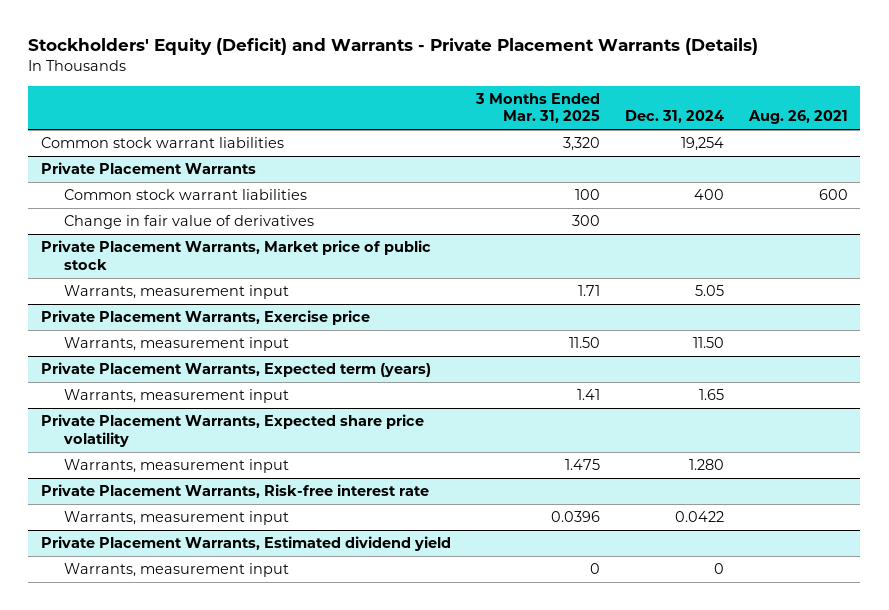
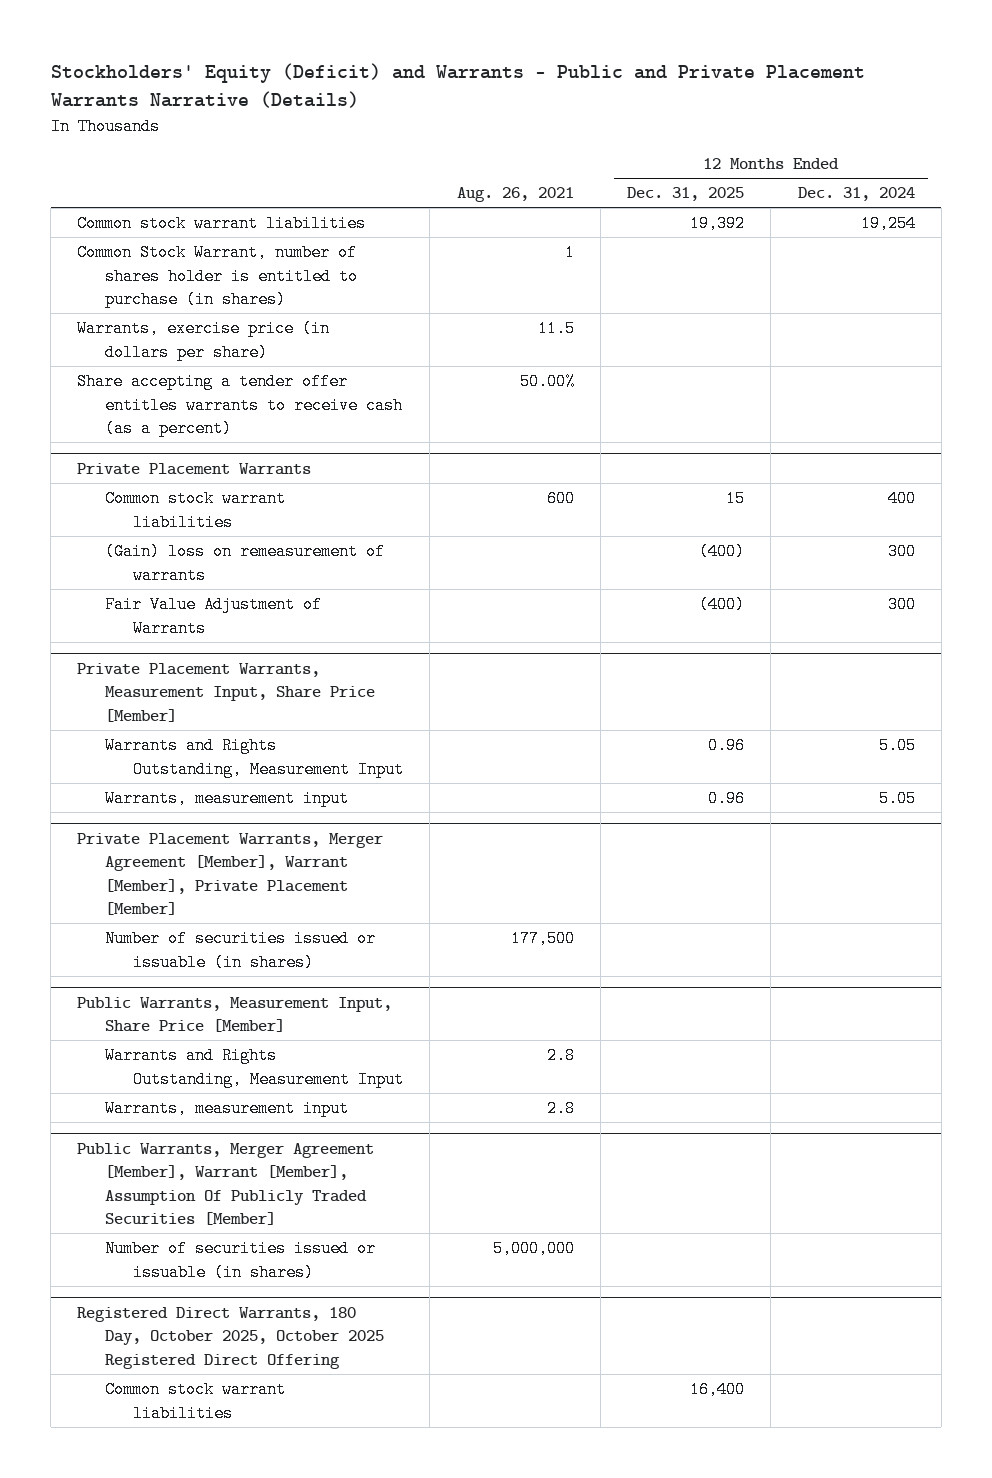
- Stockholders' Equity (Deficit) and Warrants - Private Placement Warrants (Details)
+ Stockholders' Equity (Deficit) and Warrants - Public and Private Placement Warrants Narrative (Details)
- | 3 Months Ended Mar. 31, 2025 | Dec. 31, 2024 | Aug. 26, 2021
+ | Aug. 26, 2021 | 12 Months Ended Dec. 31, 2025 | 12 Months Ended Dec. 31, 2024
+ Common Stock Warrant, number of shares holder is entitled to purchase (in shares) | 1 | |
+ Warrants, exercise price (in dollars per share) | 11.5 | |
+ Share accepting a tender offer entitles warrants to receive cash (as a percent) | 50.00% | |
@ Private Placement Warrants
- Change in fair value of derivatives | 300 | |
- Private Placement Warrants, Market price of public stock
- Warrants, measurement input | 1.71 | 5.05 |
- Private Placement Warrants, Exercise price
- Warrants, measurement input | 11.50 | 11.50 |
- Private Placement Warrants, Expected term (years)
- Warrants, measurement input | 1.41 | 1.65 |
- Private Placement Warrants, Expected share price volatility
@ Private Placement Warrants
+ (Gain) loss on remeasurement of warrants | | (400) | 300
+ Fair Value Adjustment of Warrants | | (400) | 300
+ Private Placement Warrants, Measurement Input, Share Price [Member]
+ Warrants and Rights Outstanding, Measurement Input | | 0.96 | 5.05
- Private Placement Warrants, Risk-free interest rate
- Warrants, measurement input | 0.0396 | 0.0422 |
- Private Placement Warrants, Estimated dividend yield
- Warrants, measurement input | 0 | 0 |
+ Private Placement Warrants, Merger Agreement [Member], Warrant [Member], Private Placement [Member]
+ Number of securities issued or issuable (in shares) | 177,500 | |
+ Public Warrants, Measurement Input, Share Price [Member]
+ Warrants and Rights Outstanding, Measurement Input | 2.8 | |
+ Warrants, measurement input | 2.8 | |
+ Public Warrants, Merger Agreement [Member], Warrant [Member], Assumption Of Publicly Traded Securities [Member]
+ Number of securities issued or issuable (in shares) | 5,000,000 | |
+ Registered Direct Warrants, 180 Day, October 2025, October 2025 Registered Direct Offering
+ Common stock warrant liabilities | | 16,400 |

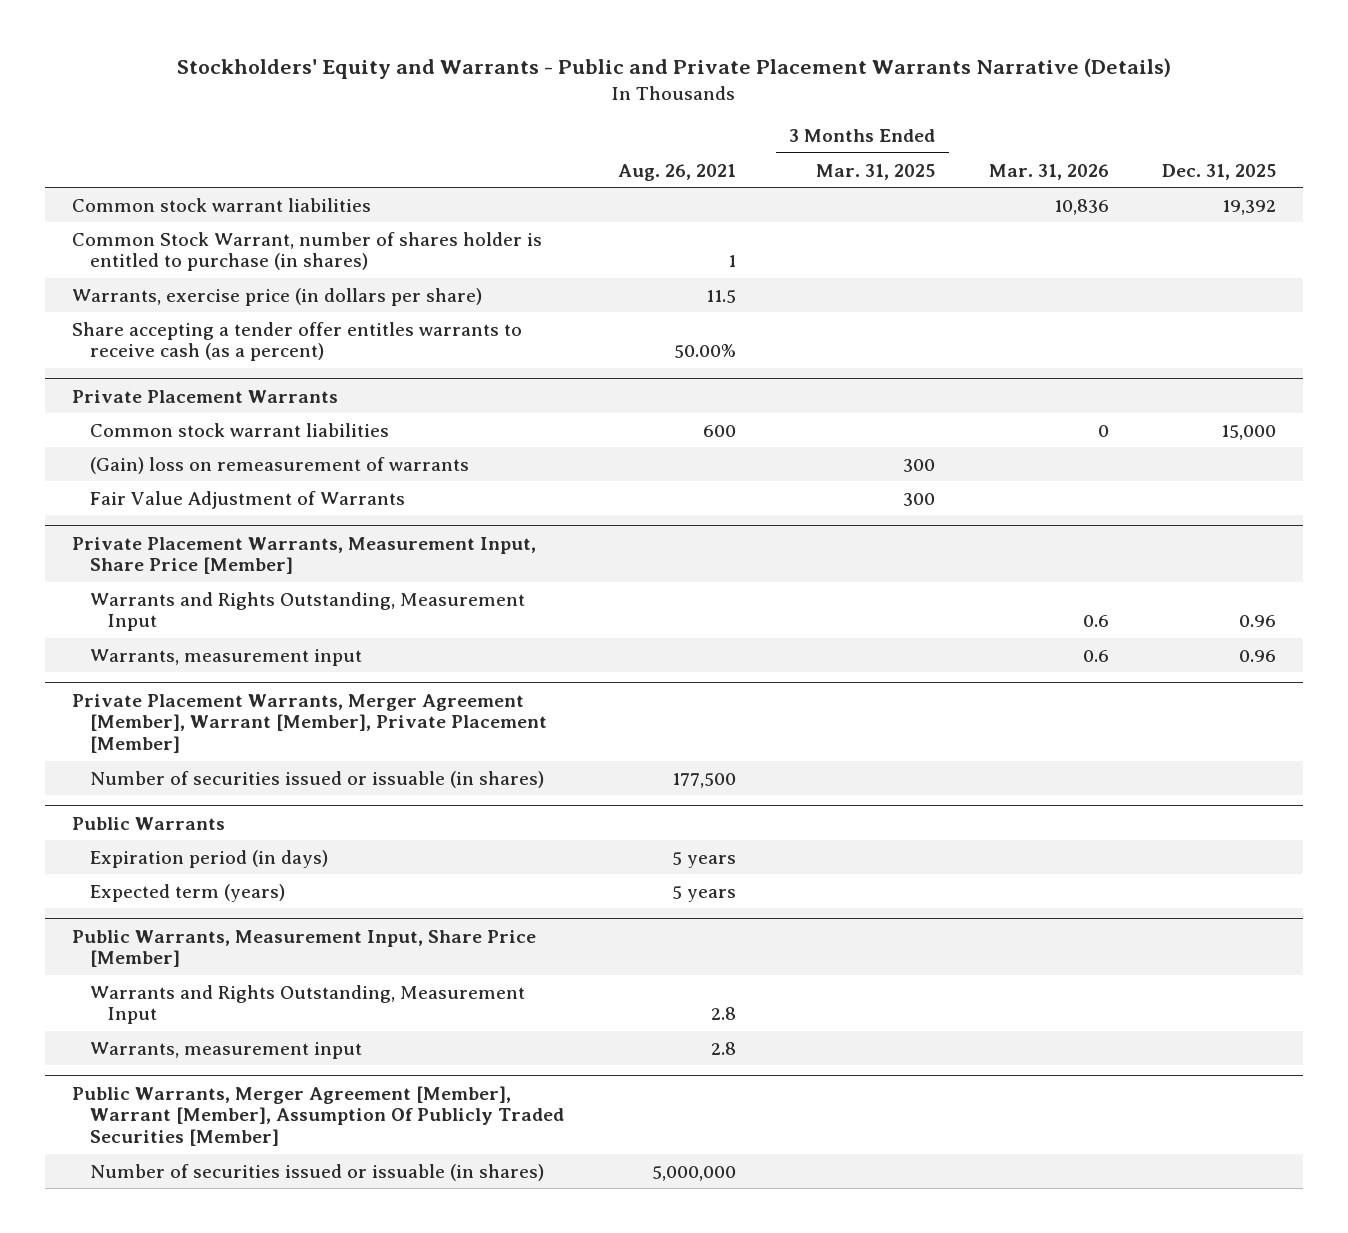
- Stockholders' Equity (Deficit) and Warrants - Public and Private Placement Warrants Narrative (Details)
+ Stockholders' Equity and Warrants - Public and Private Placement Warrants Narrative (Details)
- | Aug. 26, 2021 | 12 Months Ended Dec. 31, 2025 | 12 Months Ended Dec. 31, 2024
+ | Aug. 26, 2021 | 3 Months Ended Mar. 31, 2025 | Mar. 31, 2026 | Dec. 31, 2025
+ Public Warrants
+ Expiration period (in days) | 5 years | | |
+ Expected term (years) | 5 years | | |
- Registered Direct Warrants, 180 Day, October 2025, October 2025 Registered Direct Offering
- Common stock warrant liabilities | | 16,400 |

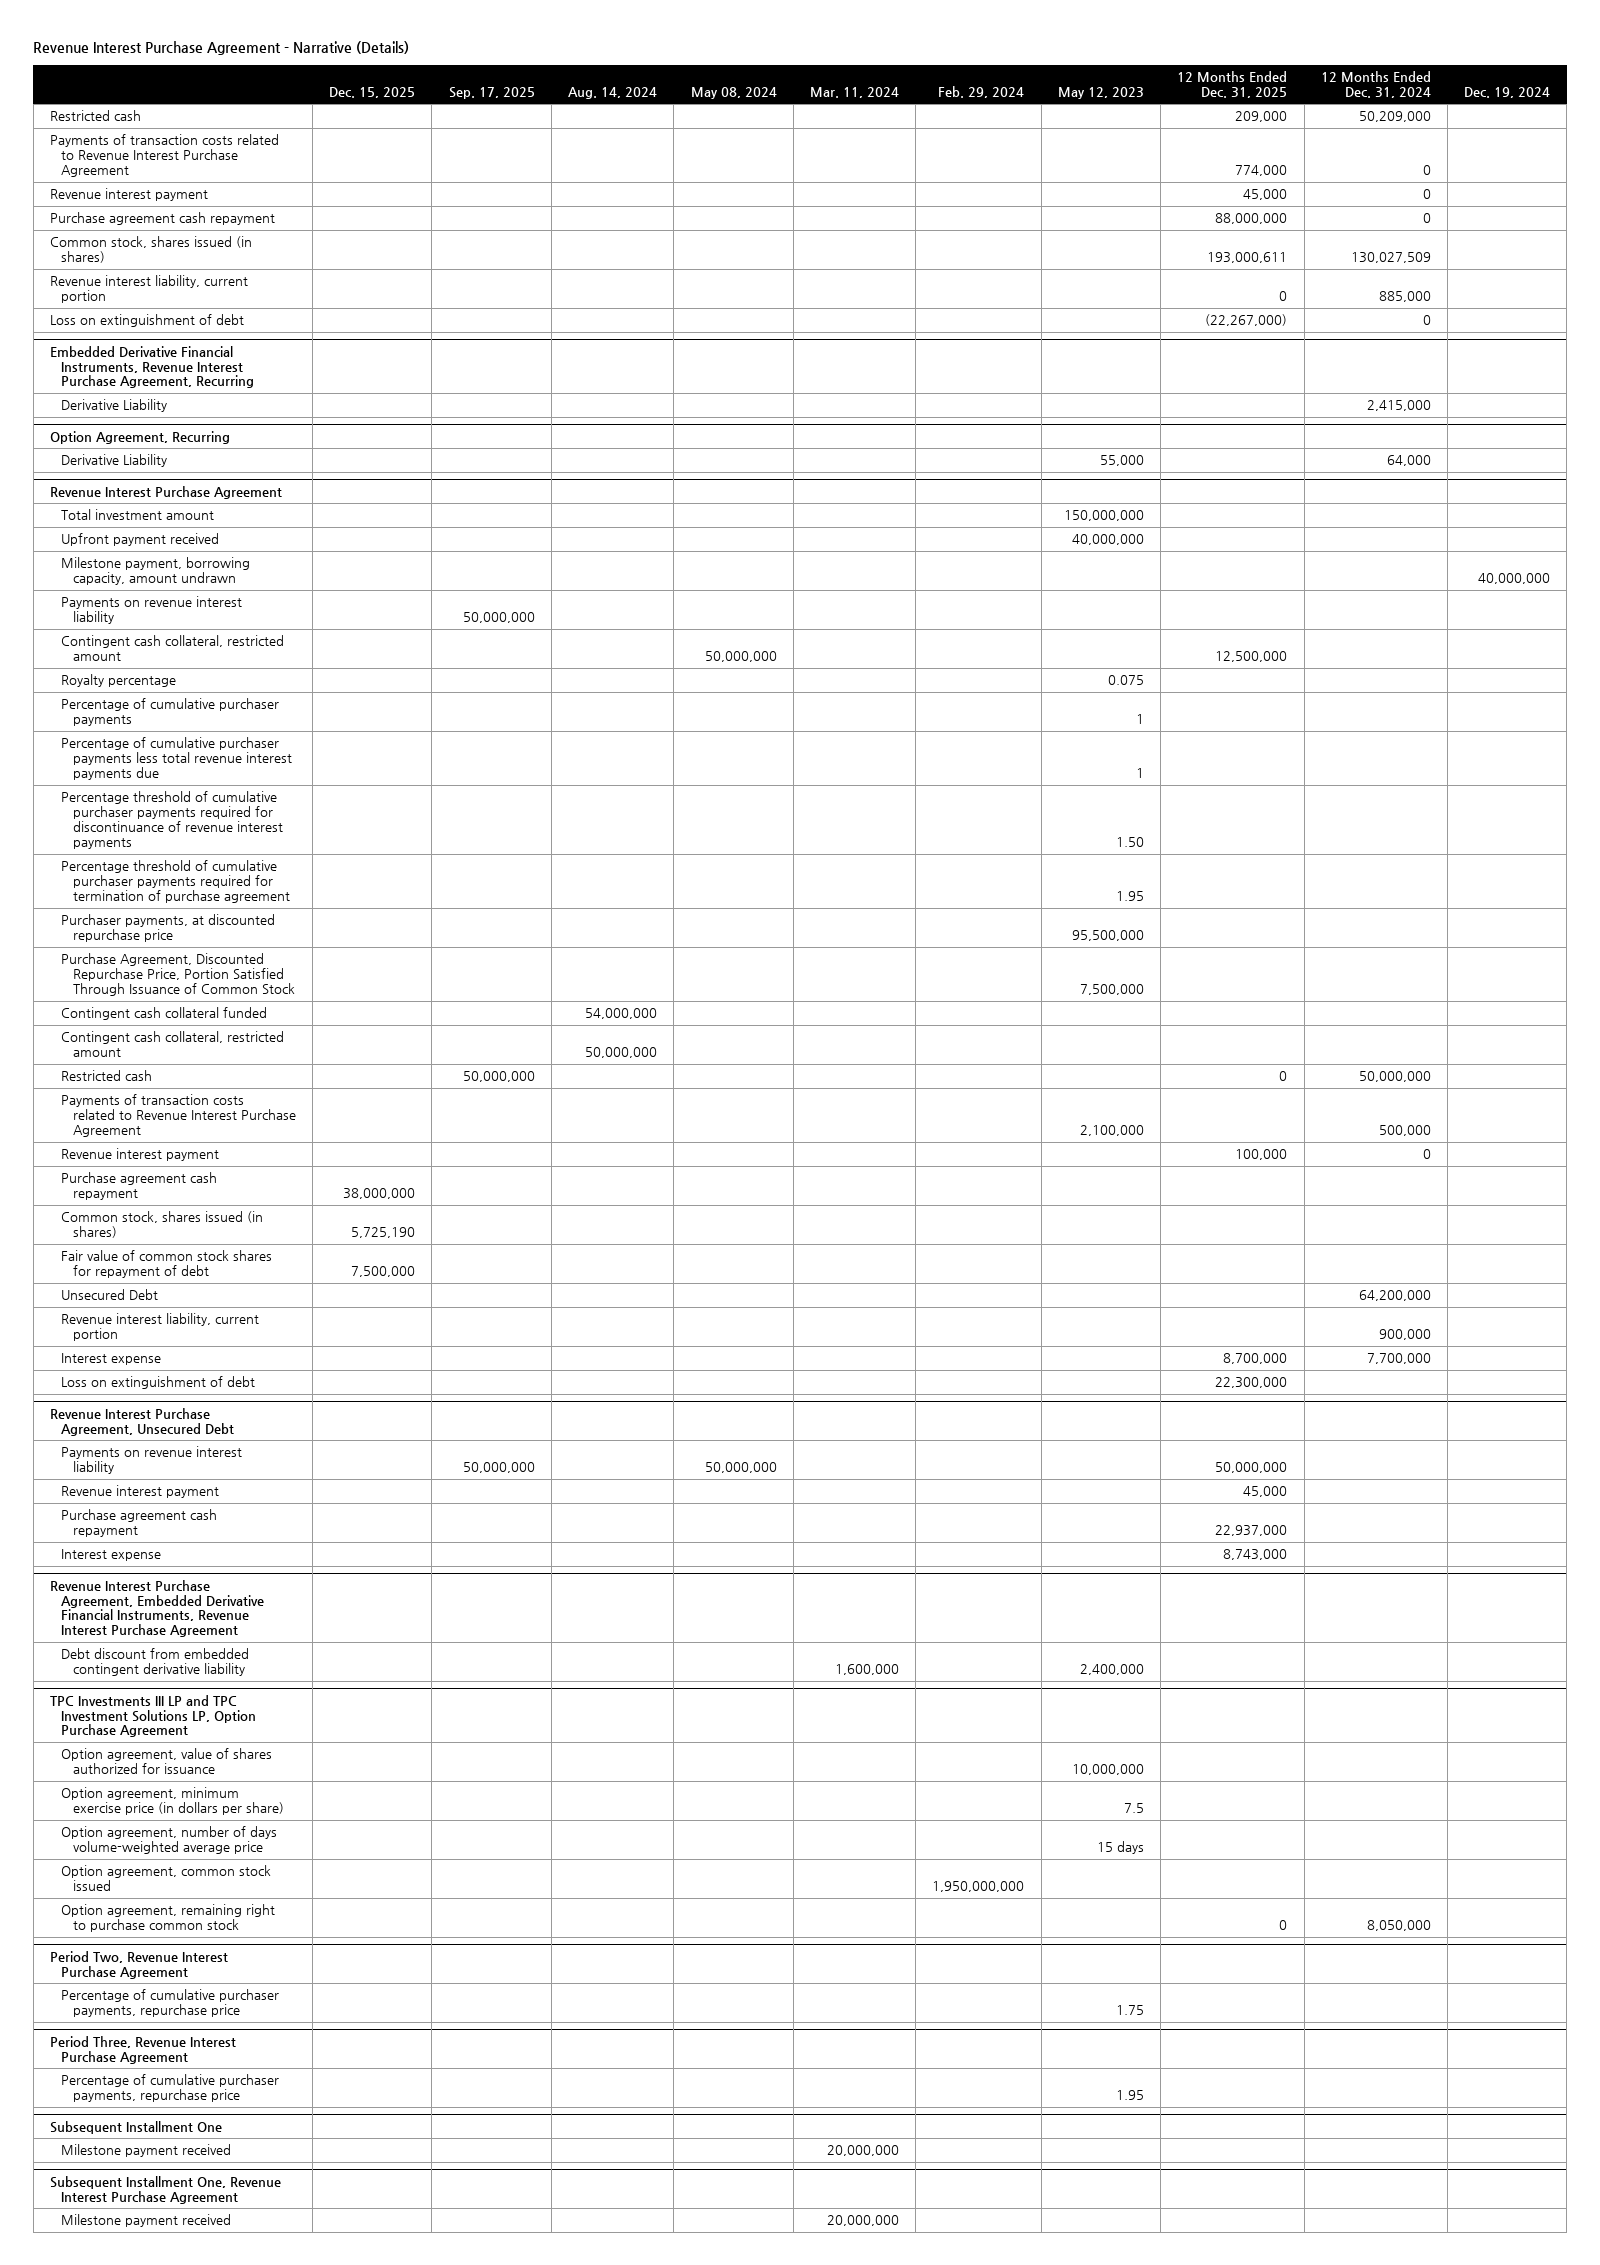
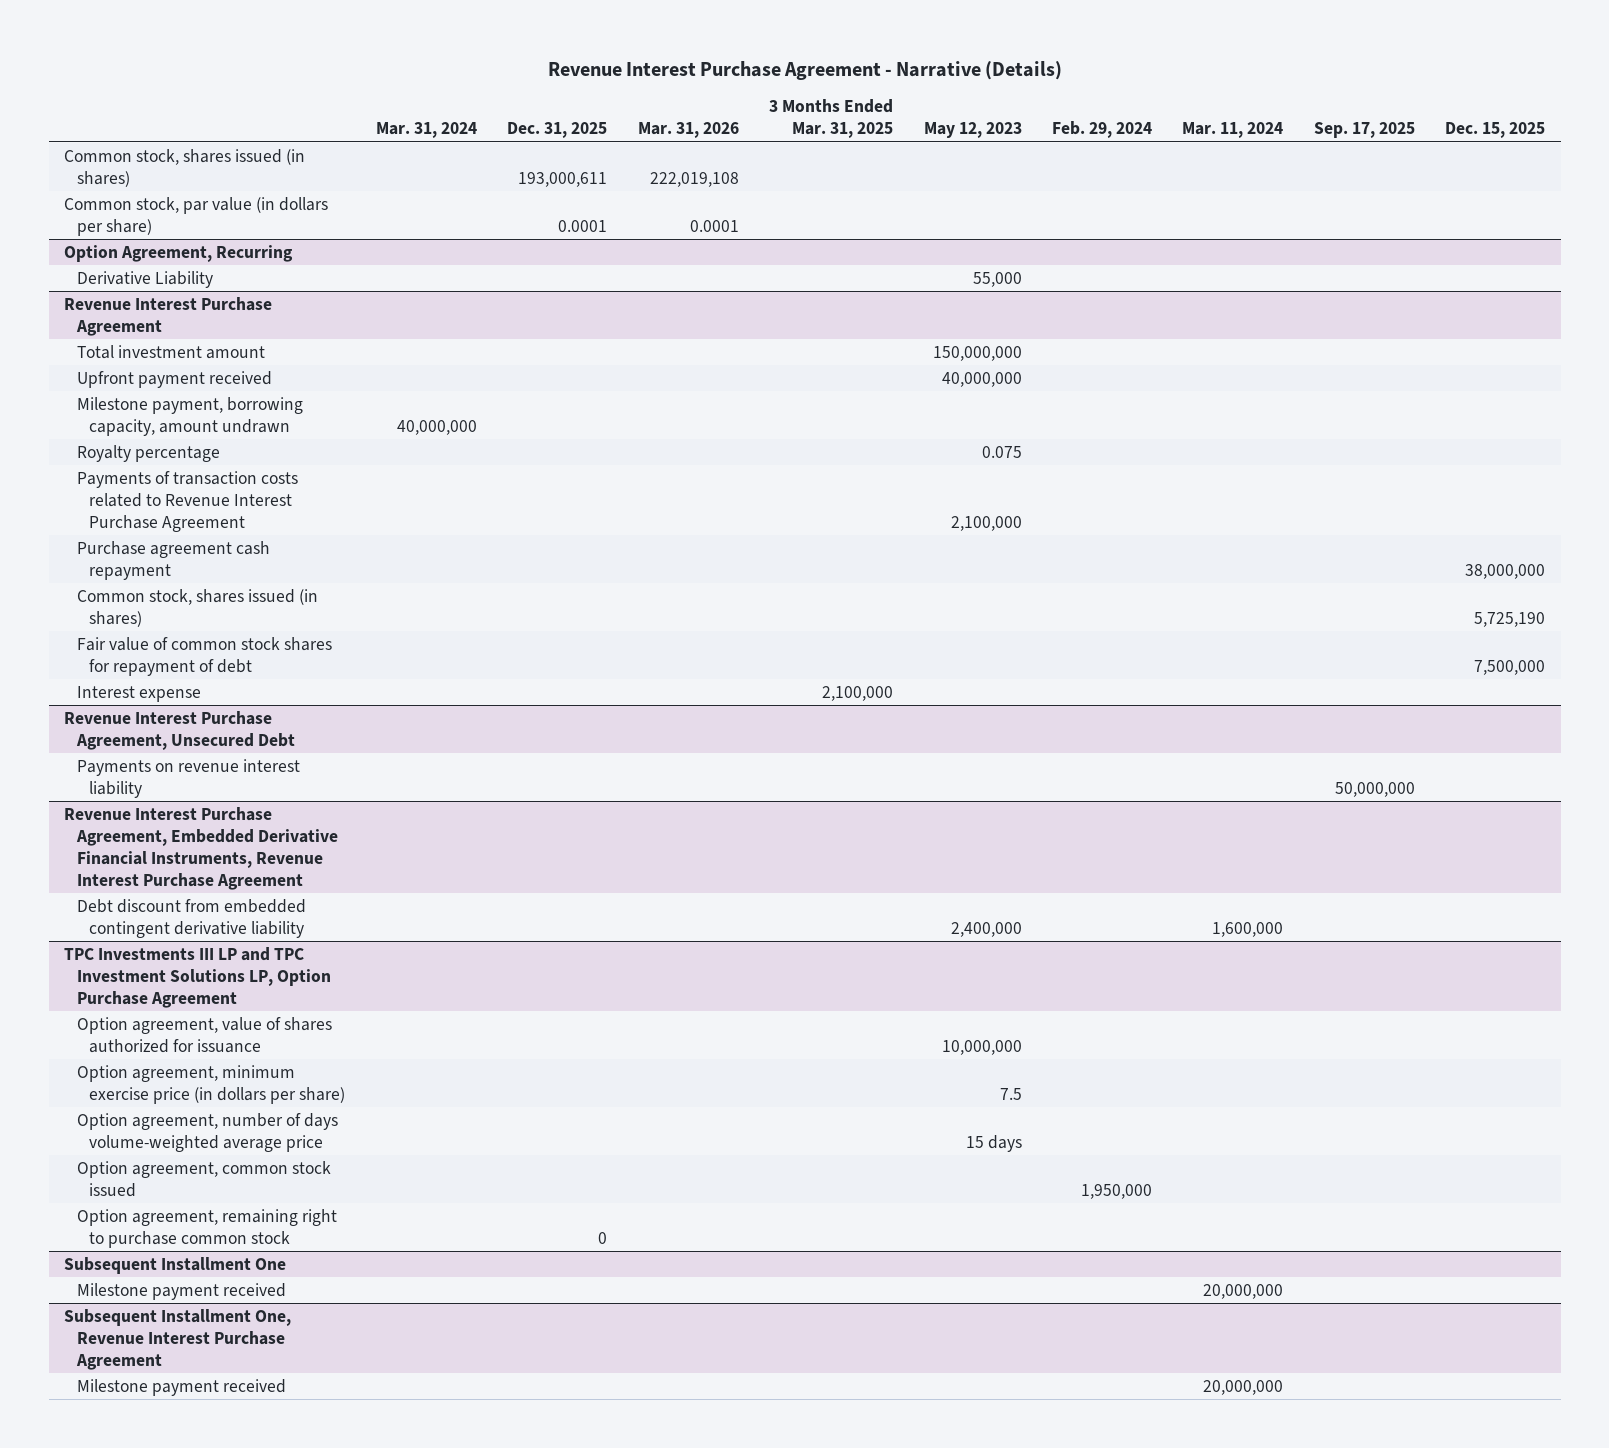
- | Dec. 15, 2025 | Sep. 17, 2025 | Aug. 14, 2024 | May 08, 2024 | Mar. 11, 2024 | Feb. 29, 2024 | May 12, 2023 | 12 Months Ended Dec. 31, 2025 | 12 Months Ended Dec. 31, 2024 | Dec. 19, 2024
+ | Mar. 31, 2024 | Dec. 31, 2025 | Mar. 31, 2026 | 3 Months Ended Mar. 31, 2025 | May 12, 2023 | Feb. 29, 2024 | Mar. 11, 2024 | Sep. 17, 2025 | Dec. 15, 2025
- Restricted cash | | | | | | | | 209,000 | 50,209,000 |
- Payments of transaction costs related to Revenue Interest Purchase Agreement | | | | | | | | 774,000 | 0 |
- Revenue interest payment | | | | | | | | 45,000 | 0 |
- Purchase agreement cash repayment | | | | | | | | 88,000,000 | 0 |
- Revenue interest liability, current portion | | | | | | | | 0 | 885,000 |
- Loss on extinguishment of debt | | | | | | | | (22,267,000) | 0 |
- Embedded Derivative Financial Instruments, Revenue Interest Purchase Agreement, Recurring
- Derivative Liability | | | | | | | | | 2,415,000 |
+ Common stock, par value (in dollars per share) | | 0.0001 | 0.0001 | | | | | |
@ Revenue Interest Purchase Agreement
- Payments on revenue interest liability | | 50,000,000 | | | | | | | |
- Contingent cash collateral, restricted amount | | | | 50,000,000 | | | | 12,500,000 | |
- Percentage of cumulative purchaser payments | | | | | | | 1 | | |
- Percentage of cumulative purchaser payments less total revenue interest payments due | | | | | | | 1 | | |
- Percentage threshold of cumulative purchaser payments required for discontinuance of revenue interest payments | | | | | | | 1.50 | | |
- Percentage threshold of cumulative purchaser payments required for termination of purchase agreement | | | | | | | 1.95 | | |
- Purchaser payments, at discounted repurchase price | | | | | | | 95,500,000 | | |
- Purchase Agreement, Discounted Repurchase Price, Portion Satisfied Through Issuance of Common Stock | | | | | | | 7,500,000 | | |
- Contingent cash collateral funded | | | 54,000,000 | | | | | | |
- Contingent cash collateral, restricted amount | | | 50,000,000 | | | | | | |
- Restricted cash | | 50,000,000 | | | | | | 0 | 50,000,000 |
- Revenue interest payment | | | | | | | | 100,000 | 0 |
- Unsecured Debt | | | | | | | | | 64,200,000 |
- Revenue interest liability, current portion | | | | | | | | | 900,000 |
- Loss on extinguishment of debt | | | | | | | | 22,300,000 | |
@ Revenue Interest Purchase Agreement, Unsecured Debt
- Revenue interest payment | | | | | | | | 45,000 | |
- Purchase agreement cash repayment | | | | | | | | 22,937,000 | |
- Interest expense | | | | | | | | 8,743,000 | |
@ TPC Investments III LP and TPC Investment Solutions LP, Option Purchase Agreement
- Option agreement, common stock issued | | | | | | 1,950,000,000 | | | |
+ Option agreement, common stock issued | | | | | | 1,950,000 | | |
- Period Two, Revenue Interest Purchase Agreement
- Percentage of cumulative purchaser payments, repurchase price | | | | | | | 1.75 | | |
- Period Three, Revenue Interest Purchase Agreement
- Percentage of cumulative purchaser payments, repurchase price | | | | | | | 1.95 | | |

